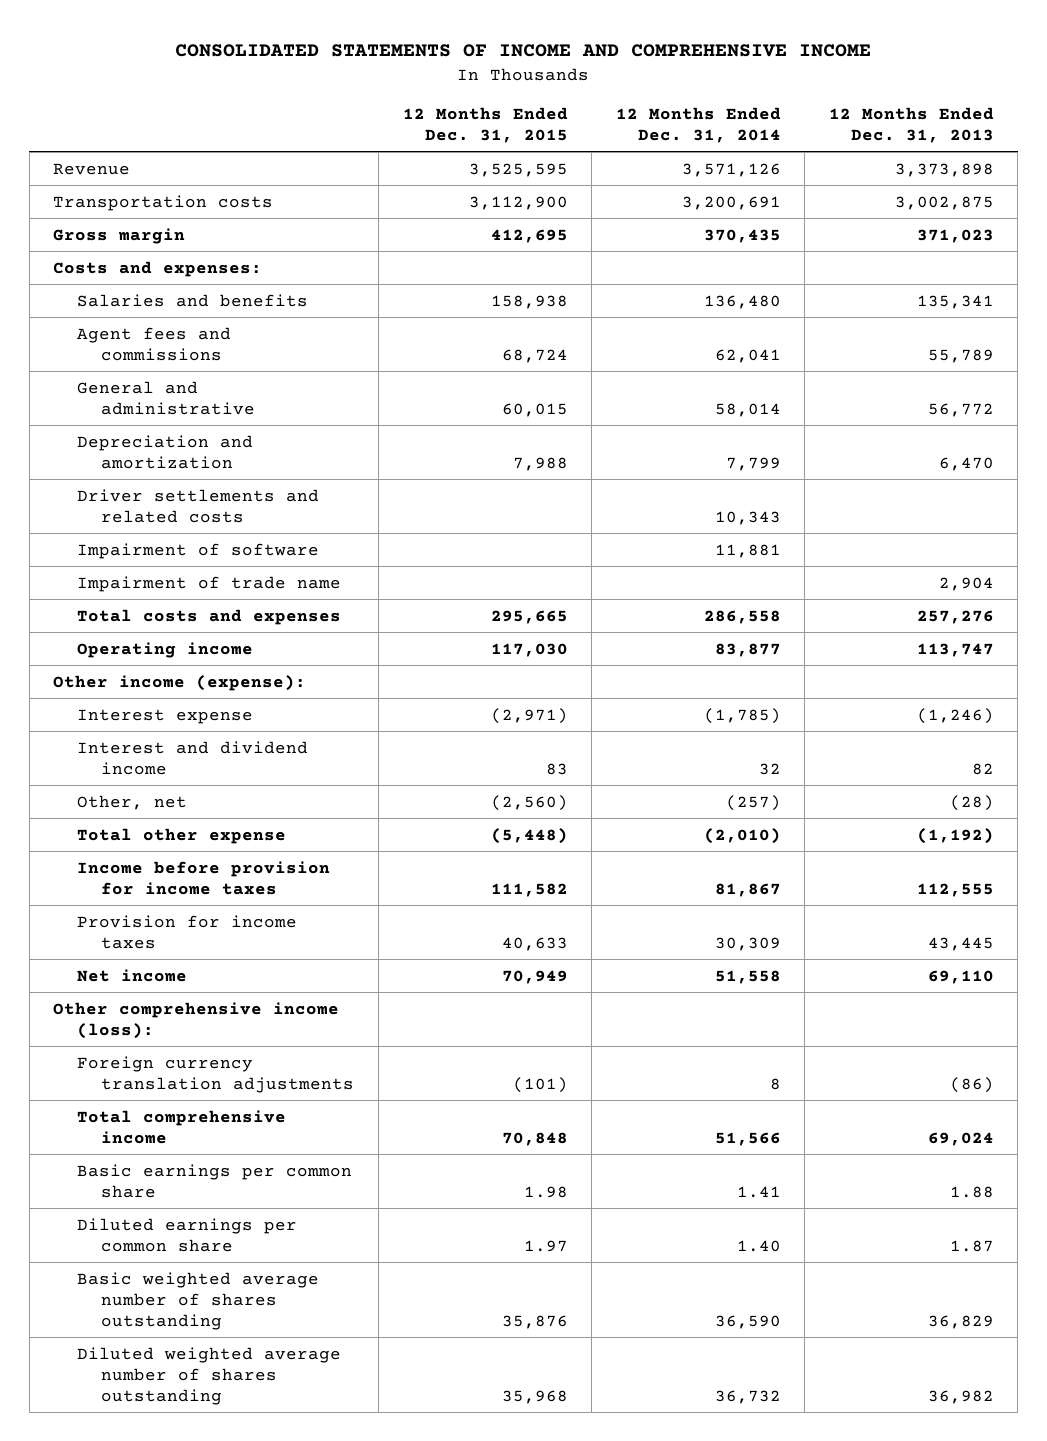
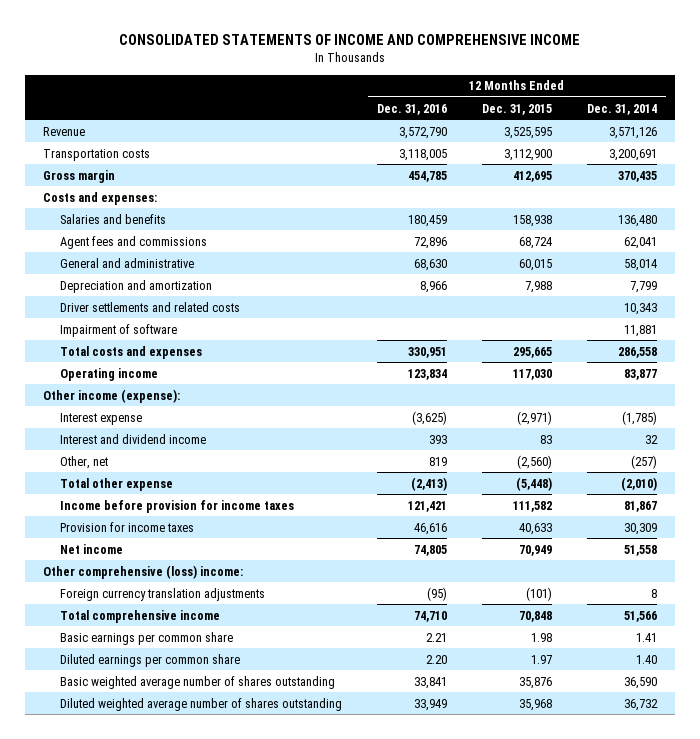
- | 12 Months Ended Dec. 31, 2015 | 12 Months Ended Dec. 31, 2014 | 12 Months Ended Dec. 31, 2013
+ | 12 Months Ended Dec. 31, 2016 | 12 Months Ended Dec. 31, 2015 | 12 Months Ended Dec. 31, 2014
- Impairment of trade name | | | 2,904
- Other comprehensive income (loss):
+ Other comprehensive (loss) income:

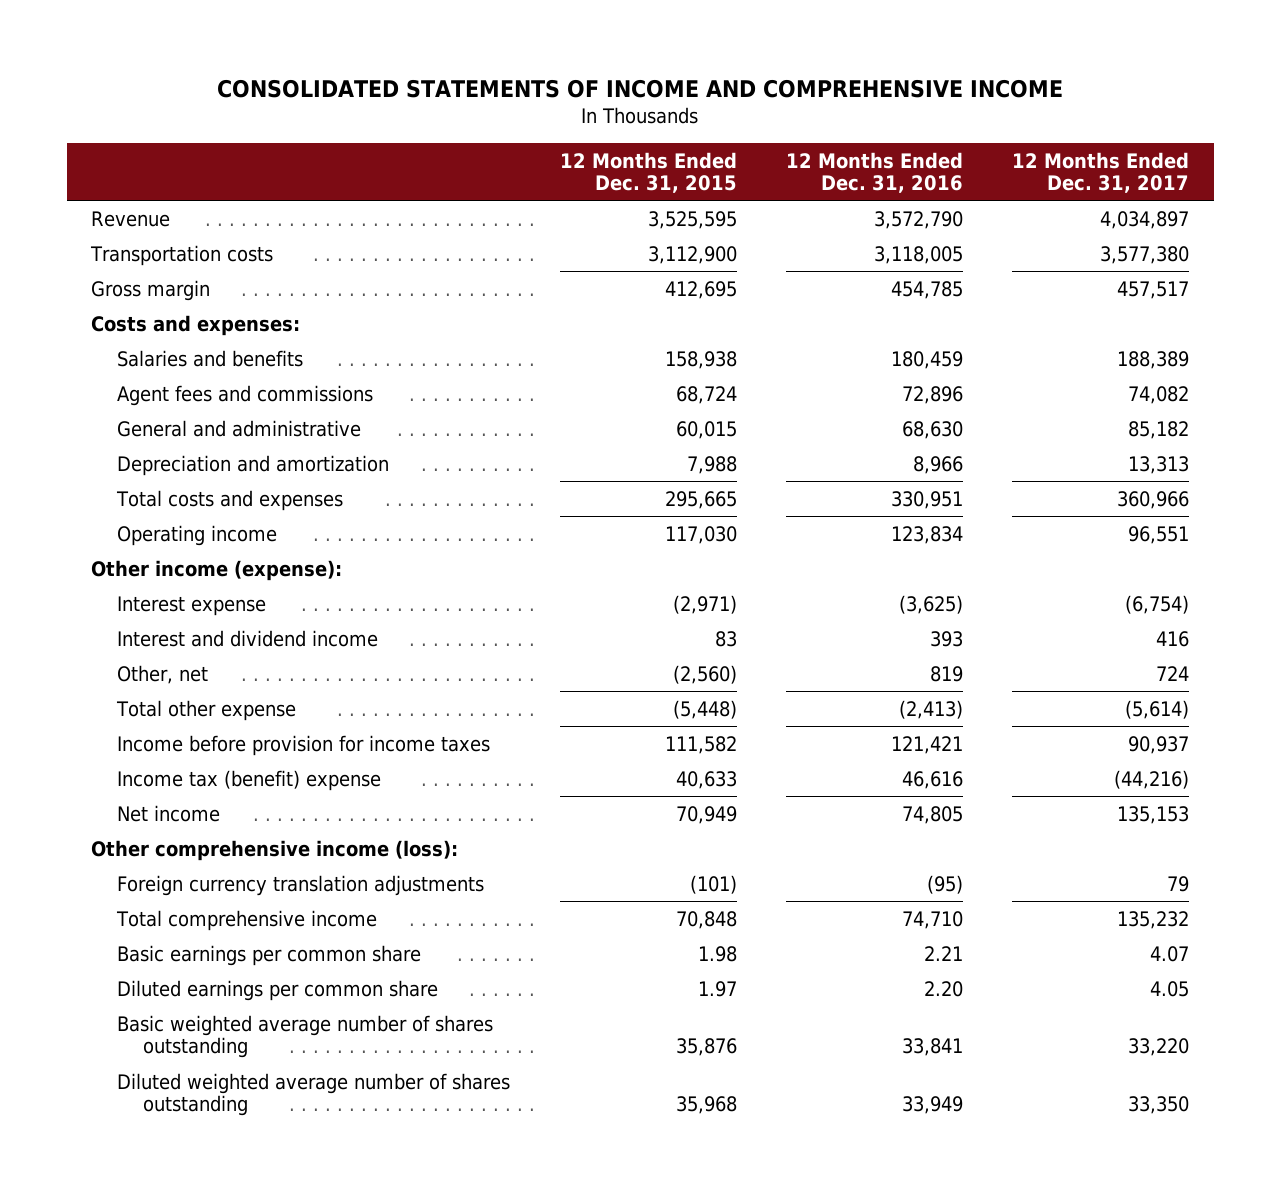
- | 12 Months Ended Dec. 31, 2016 | 12 Months Ended Dec. 31, 2015 | 12 Months Ended Dec. 31, 2014
+ | 12 Months Ended Dec. 31, 2015 | 12 Months Ended Dec. 31, 2016 | 12 Months Ended Dec. 31, 2017
- Driver settlements and related costs | | | 10,343
- Impairment of software | | | 11,881
- Provision for income taxes | 46,616 | 40,633 | 30,309
+ Income tax (benefit) expense | 40,633 | 46,616 | (44,216)
- Other comprehensive (loss) income:
+ Other comprehensive income (loss):

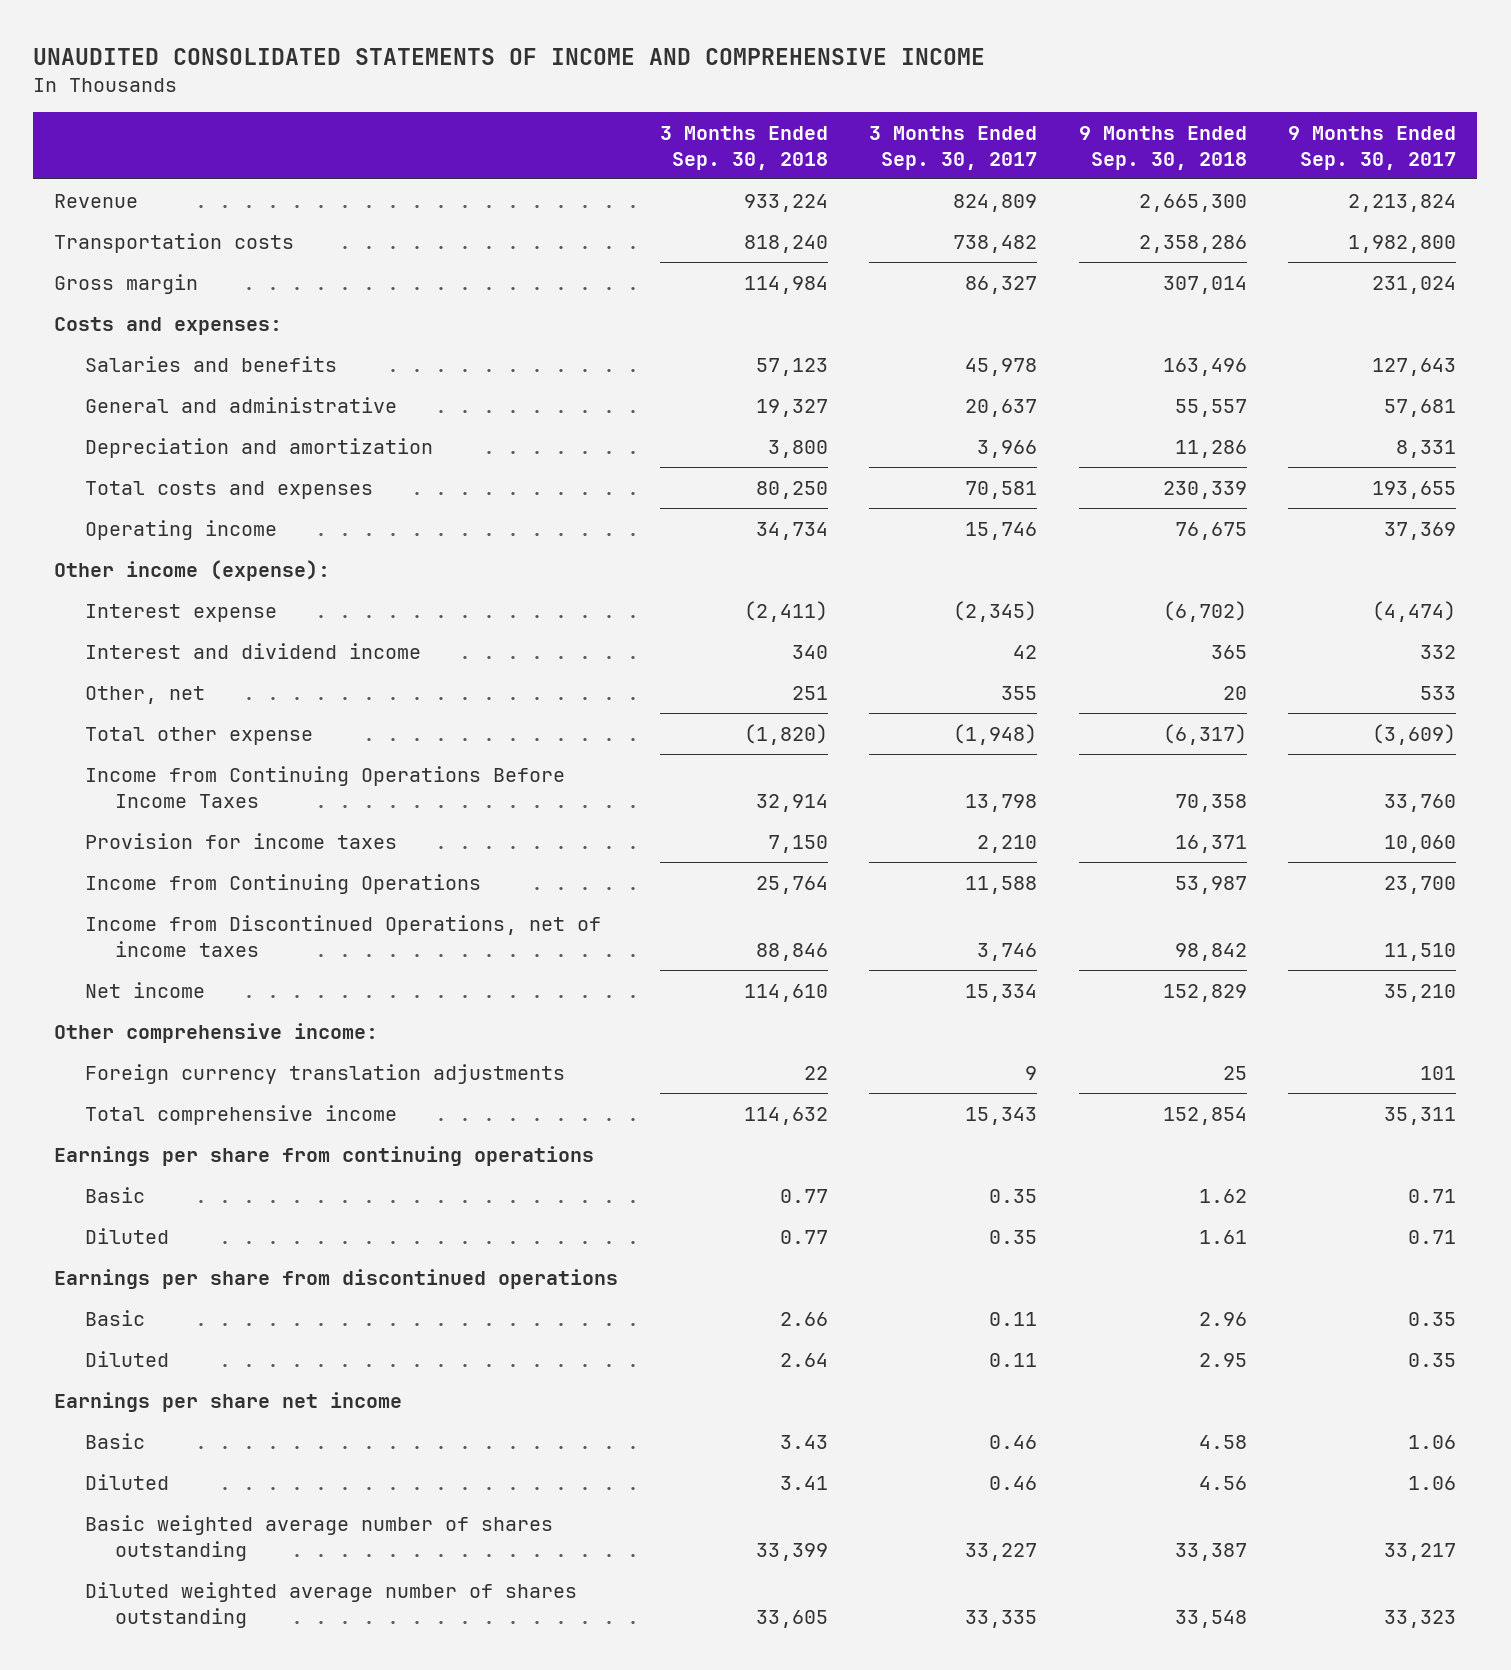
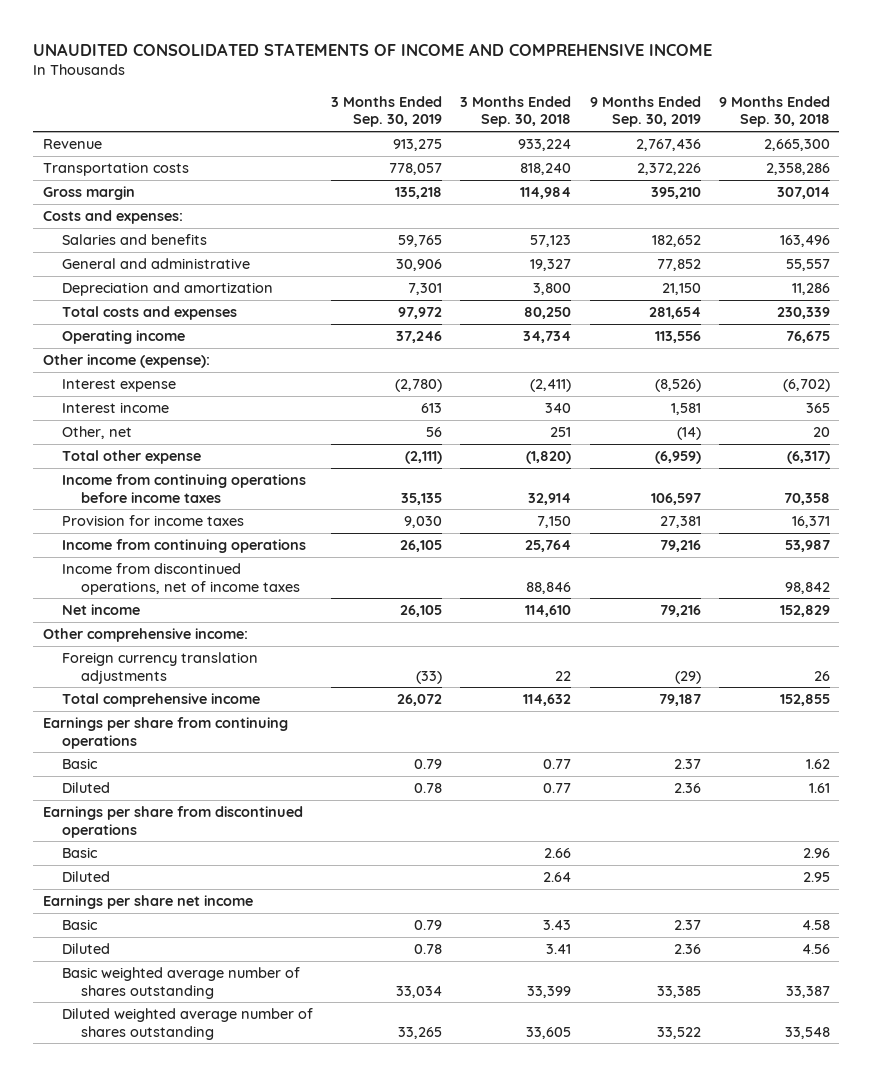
- | 3 Months Ended Sep. 30, 2018 | 3 Months Ended Sep. 30, 2017 | 9 Months Ended Sep. 30, 2018 | 9 Months Ended Sep. 30, 2017
+ | 3 Months Ended Sep. 30, 2019 | 3 Months Ended Sep. 30, 2018 | 9 Months Ended Sep. 30, 2019 | 9 Months Ended Sep. 30, 2018
- Interest and dividend income | 340 | 42 | 365 | 332
+ Interest income | 613 | 340 | 1,581 | 365
- Income from Continuing Operations Before Income Taxes | 32,914 | 13,798 | 70,358 | 33,760
+ Income from continuing operations before income taxes | 35,135 | 32,914 | 106,597 | 70,358
- Income from Continuing Operations | 25,764 | 11,588 | 53,987 | 23,700
- Income from Discontinued Operations, net of income taxes | 88,846 | 3,746 | 98,842 | 11,510
+ Income from continuing operations | 26,105 | 25,764 | 79,216 | 53,987
+ Income from discontinued operations, net of income taxes | | 88,846 | | 98,842
- Foreign currency translation adjustments | 22 | 9 | 25 | 101
- Total comprehensive income | 114,632 | 15,343 | 152,854 | 35,311
+ Foreign currency translation adjustments | (33) | 22 | (29) | 26
+ Total comprehensive income | 26,072 | 114,632 | 79,187 | 152,855

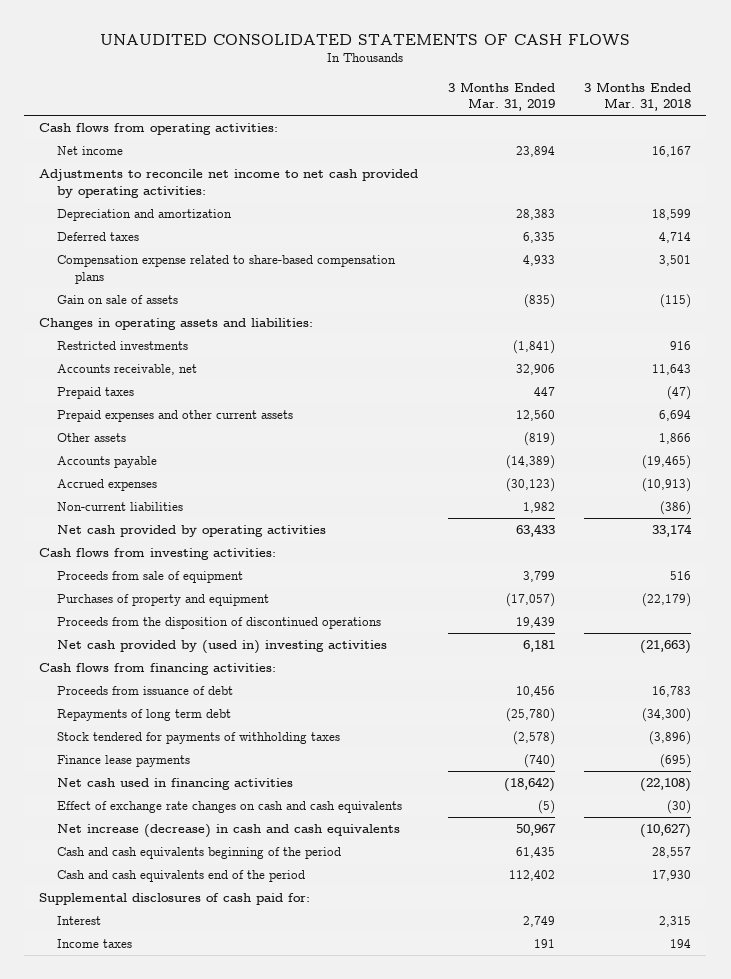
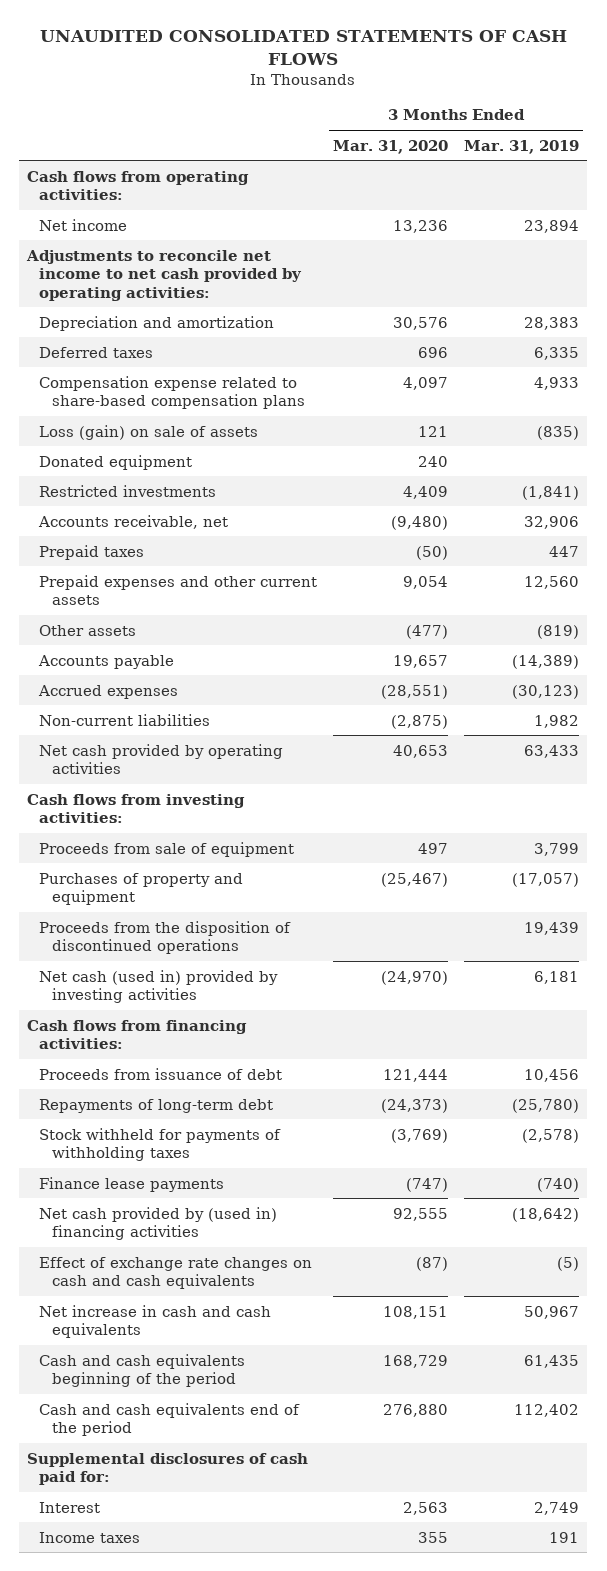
- | 3 Months Ended Mar. 31, 2019 | 3 Months Ended Mar. 31, 2018
+ | 3 Months Ended Mar. 31, 2020 | 3 Months Ended Mar. 31, 2019
- Gain on sale of assets | (835) | (115)
- Changes in operating assets and liabilities:
+ Loss (gain) on sale of assets | 121 | (835)
+ Donated equipment | 240 |
- Net cash provided by (used in) investing activities | 6,181 | (21,663)
+ Net cash (used in) provided by investing activities | (24,970) | 6,181
- Repayments of long term debt | (25,780) | (34,300)
- Stock tendered for payments of withholding taxes | (2,578) | (3,896)
+ Repayments of long-term debt | (24,373) | (25,780)
+ Stock withheld for payments of withholding taxes | (3,769) | (2,578)
- Net cash used in financing activities | (18,642) | (22,108)
+ Net cash provided by (used in) financing activities | 92,555 | (18,642)
- Net increase (decrease) in cash and cash equivalents | 50,967 | (10,627)
+ Net increase in cash and cash equivalents | 108,151 | 50,967

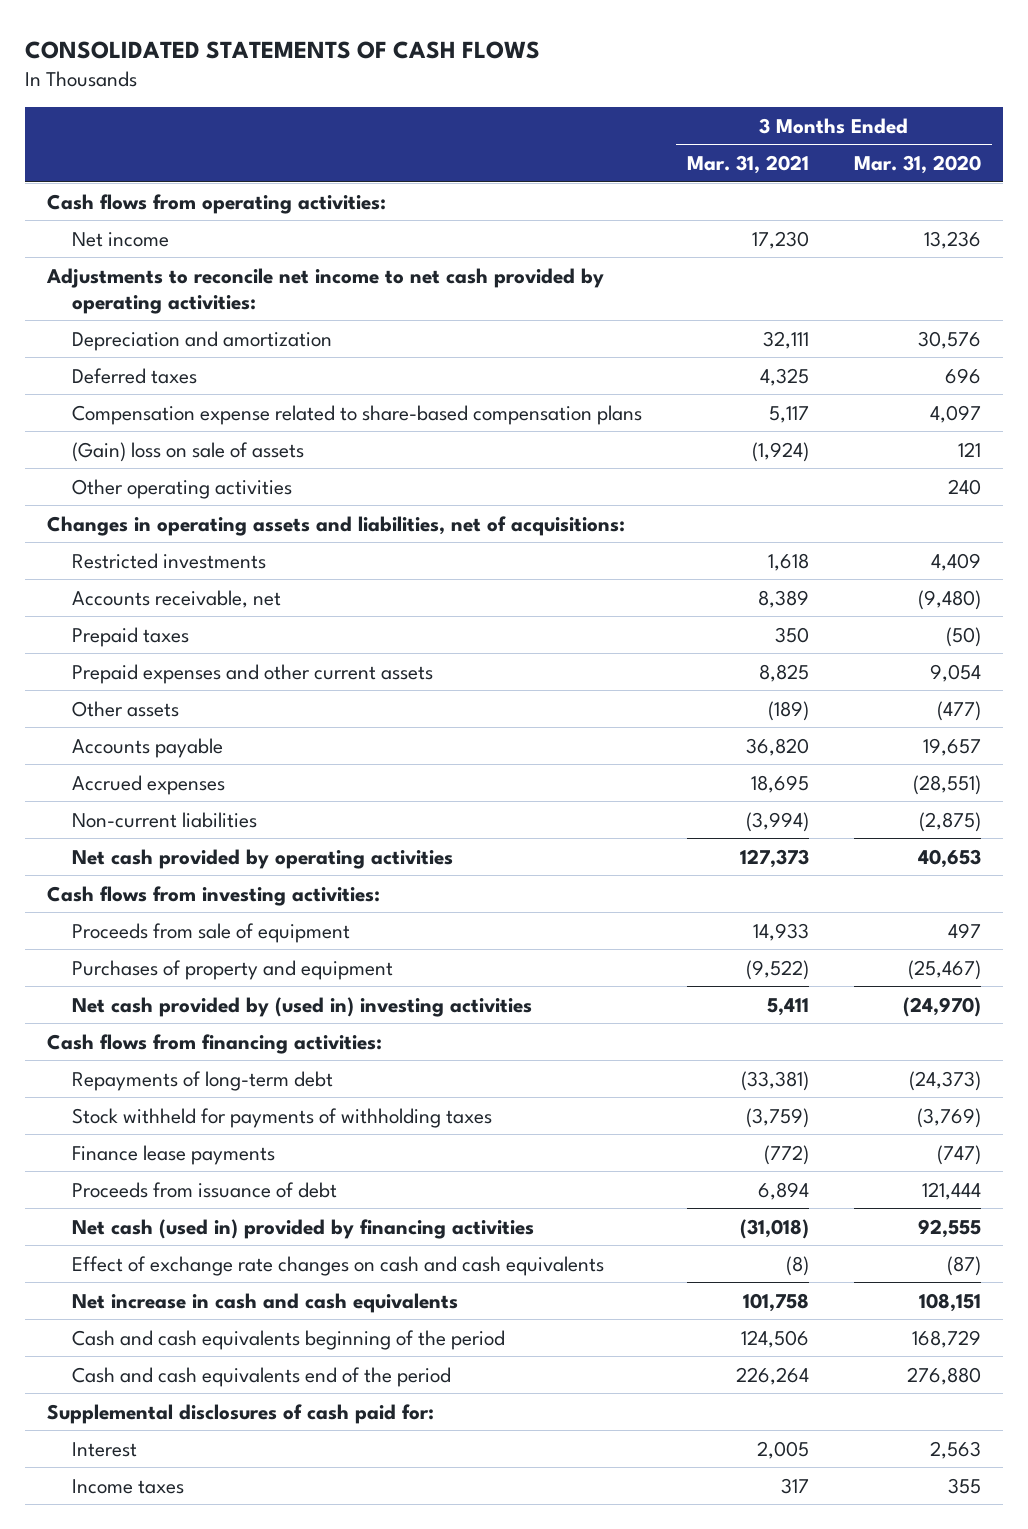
- UNAUDITED CONSOLIDATED STATEMENTS OF CASH FLOWS
+ CONSOLIDATED STATEMENTS OF CASH FLOWS
- | 3 Months Ended Mar. 31, 2020 | 3 Months Ended Mar. 31, 2019
+ | 3 Months Ended Mar. 31, 2021 | 3 Months Ended Mar. 31, 2020
- Loss (gain) on sale of assets | 121 | (835)
- Donated equipment | 240 |
+ (Gain) loss on sale of assets | (1,924) | 121
+ Other operating activities | | 240
+ Changes in operating assets and liabilities, net of acquisitions:
- Proceeds from the disposition of discontinued operations | | 19,439
- Net cash (used in) provided by investing activities | (24,970) | 6,181
+ Net cash provided by (used in) investing activities | 5,411 | (24,970)
- Net cash provided by (used in) financing activities | 92,555 | (18,642)
moved down: Proceeds from issuance of debt | 6,894 | 121,444
+ Net cash (used in) provided by financing activities | (31,018) | 92,555

